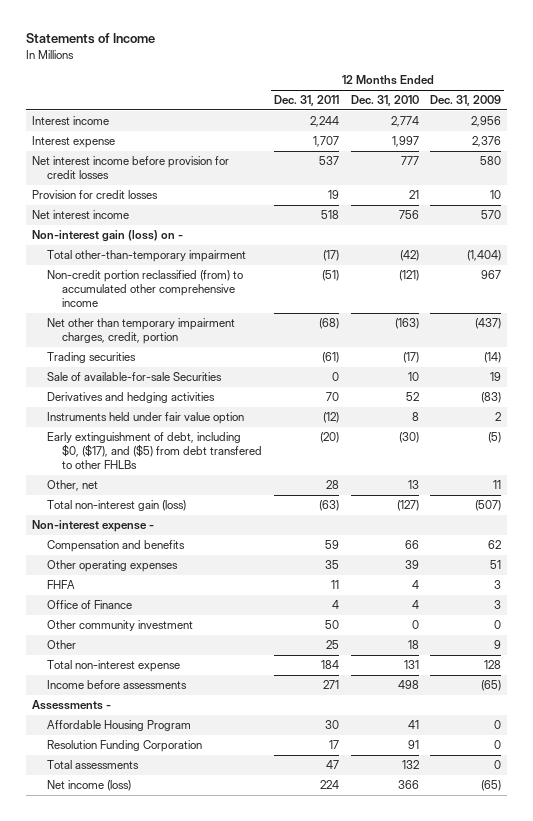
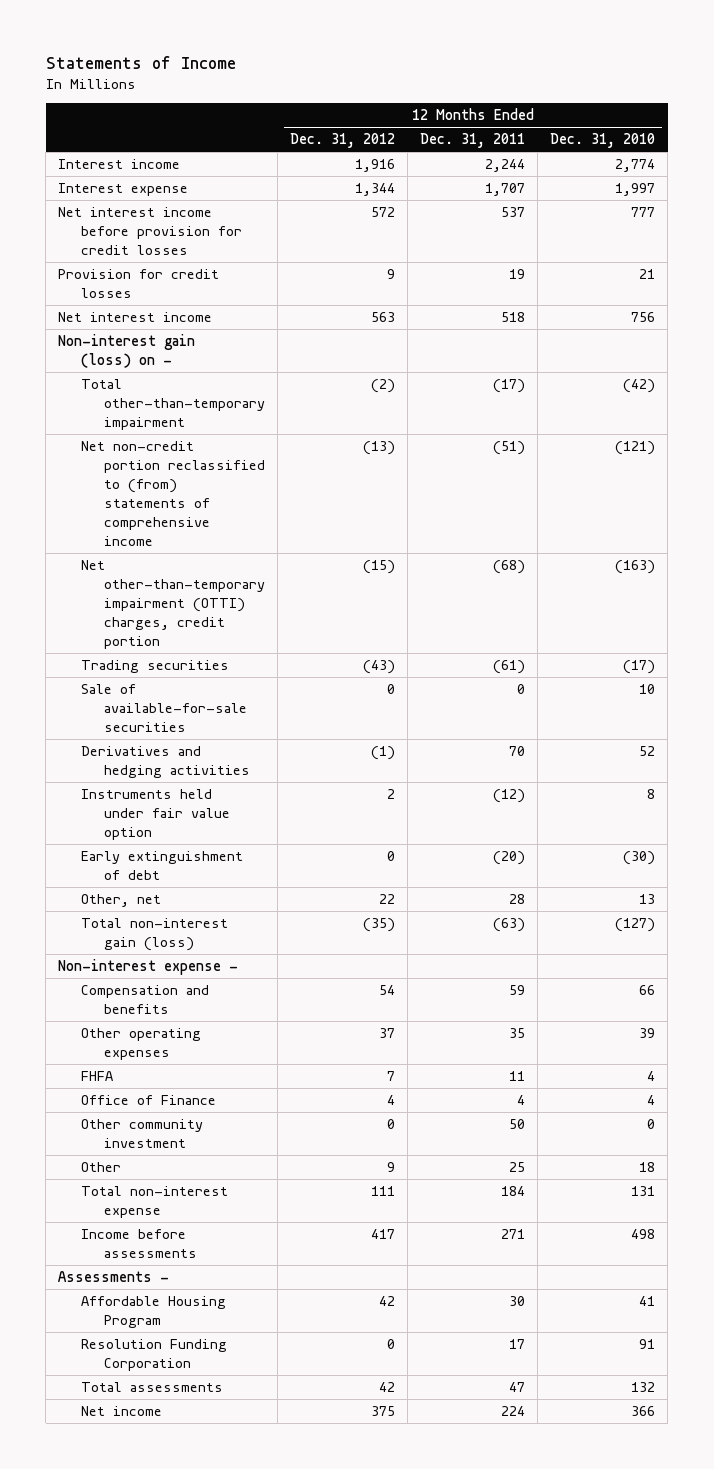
- | 12 Months Ended Dec. 31, 2011 | 12 Months Ended Dec. 31, 2010 | 12 Months Ended Dec. 31, 2009
+ | 12 Months Ended Dec. 31, 2012 | 12 Months Ended Dec. 31, 2011 | 12 Months Ended Dec. 31, 2010
- Non-credit portion reclassified (from) to accumulated other comprehensive income | (51) | (121) | 967
- Net other than temporary impairment charges, credit, portion | (68) | (163) | (437)
+ Net non-credit portion reclassified to (from) statements of comprehensive income | (13) | (51) | (121)
+ Net other-than-temporary impairment (OTTI) charges, credit portion | (15) | (68) | (163)
- Sale of available-for-sale Securities | 0 | 10 | 19
+ Sale of available-for-sale securities | 0 | 0 | 10
- Early extinguishment of debt, including $0, ($17), and ($5) from debt transfered to other FHLBs | (20) | (30) | (5)
+ Early extinguishment of debt | 0 | (20) | (30)
- Net income (loss) | 224 | 366 | (65)
+ Net income | 375 | 224 | 366

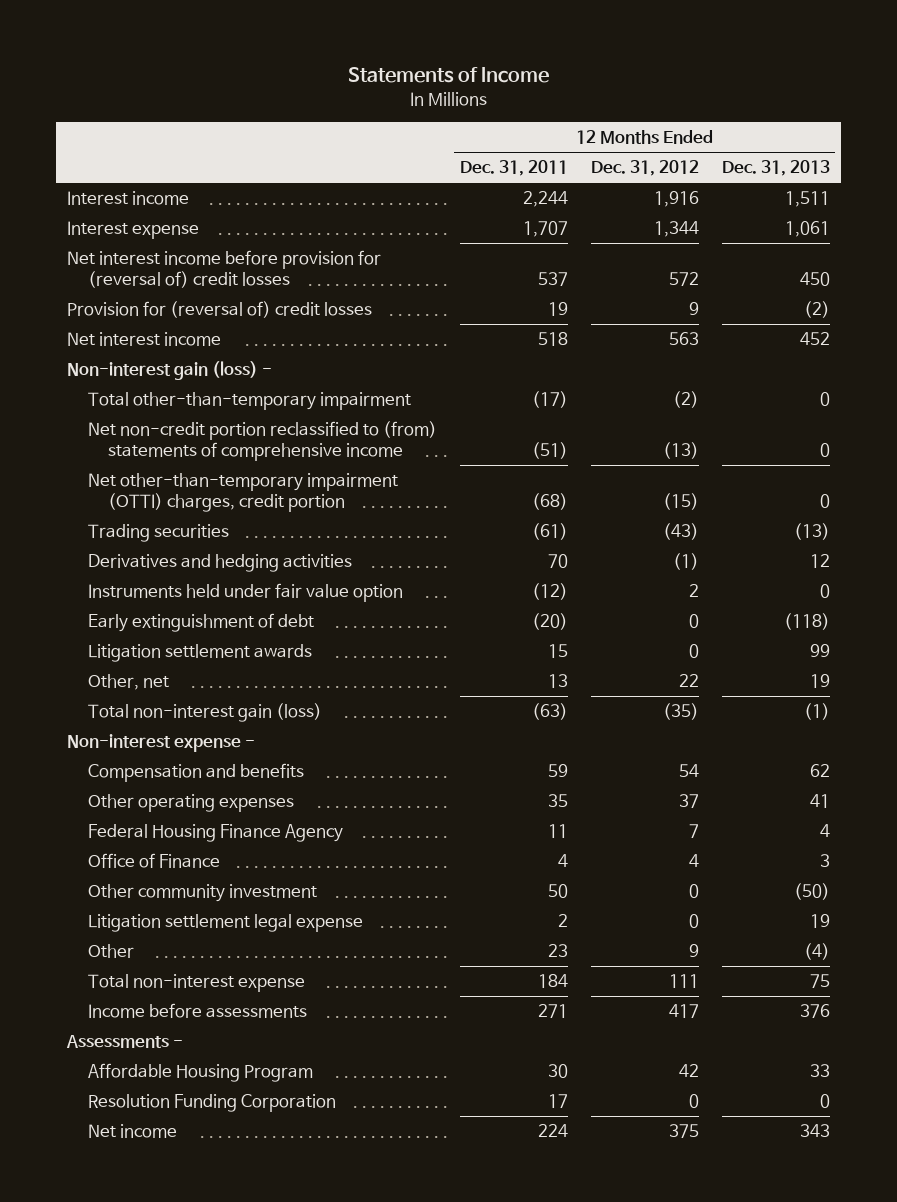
- | 12 Months Ended Dec. 31, 2012 | 12 Months Ended Dec. 31, 2011 | 12 Months Ended Dec. 31, 2010
+ | 12 Months Ended Dec. 31, 2011 | 12 Months Ended Dec. 31, 2012 | 12 Months Ended Dec. 31, 2013
- Net interest income before provision for credit losses | 572 | 537 | 777
- Provision for credit losses | 9 | 19 | 21
+ Net interest income before provision for (reversal of) credit losses | 537 | 572 | 450
+ Provision for (reversal of) credit losses | 19 | 9 | (2)
- Non-interest gain (loss) on -
+ Non-interest gain (loss) -
- Sale of available-for-sale securities | 0 | 0 | 10
- Other, net | 22 | 28 | 13
+ Litigation settlement awards | 15 | 0 | 99
+ Other, net | 13 | 22 | 19
- FHFA | 7 | 11 | 4
+ Federal Housing Finance Agency | 11 | 7 | 4
- Other | 9 | 25 | 18
+ Litigation settlement legal expense | 2 | 0 | 19
+ Other | 23 | 9 | (4)
- Total assessments | 42 | 47 | 132

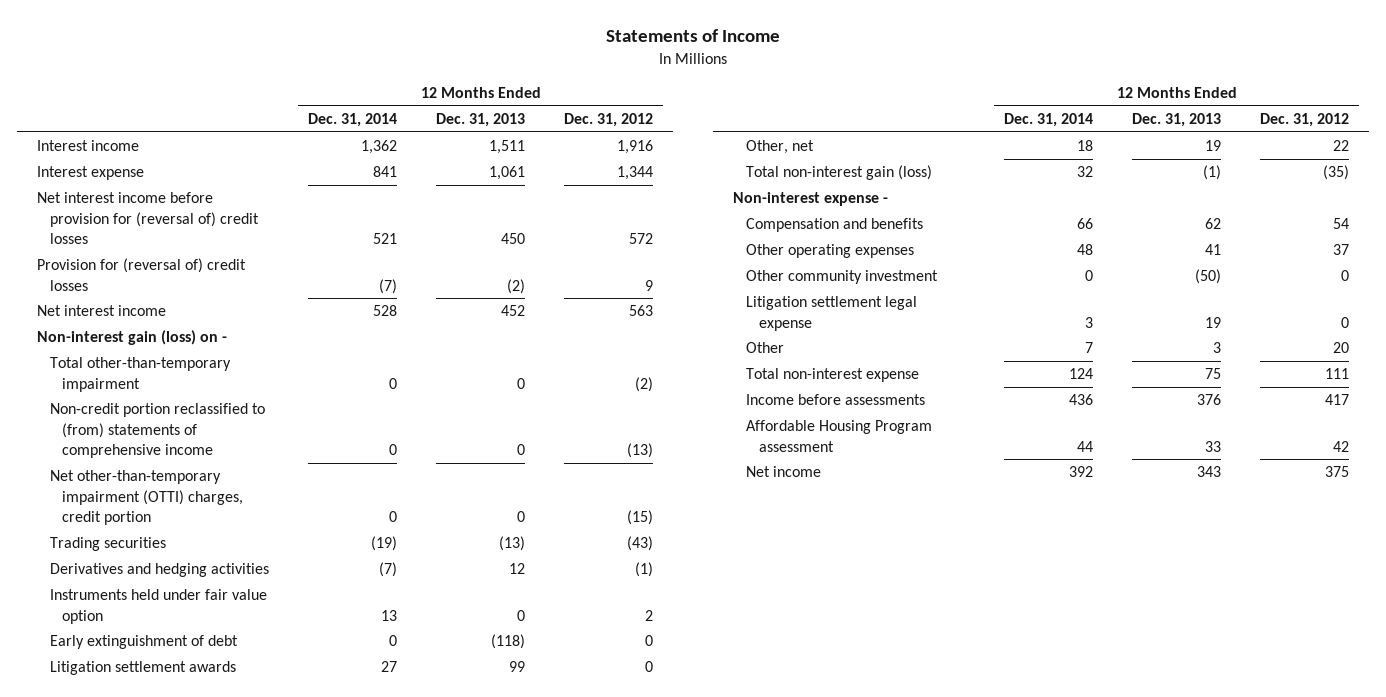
- | 12 Months Ended Dec. 31, 2011 | 12 Months Ended Dec. 31, 2012 | 12 Months Ended Dec. 31, 2013
+ | 12 Months Ended Dec. 31, 2014 | 12 Months Ended Dec. 31, 2013 | 12 Months Ended Dec. 31, 2012
- Non-interest gain (loss) -
+ Non-interest gain (loss) on -
- Net non-credit portion reclassified to (from) statements of comprehensive income | (51) | (13) | 0
+ Non-credit portion reclassified to (from) statements of comprehensive income | 0 | 0 | (13)
- Federal Housing Finance Agency | 11 | 7 | 4
- Office of Finance | 4 | 4 | 3
- Other | 23 | 9 | (4)
+ Other | 7 | 3 | 20
- Assessments -
- Affordable Housing Program | 30 | 42 | 33
- Resolution Funding Corporation | 17 | 0 | 0
+ Affordable Housing Program assessment | 44 | 33 | 42

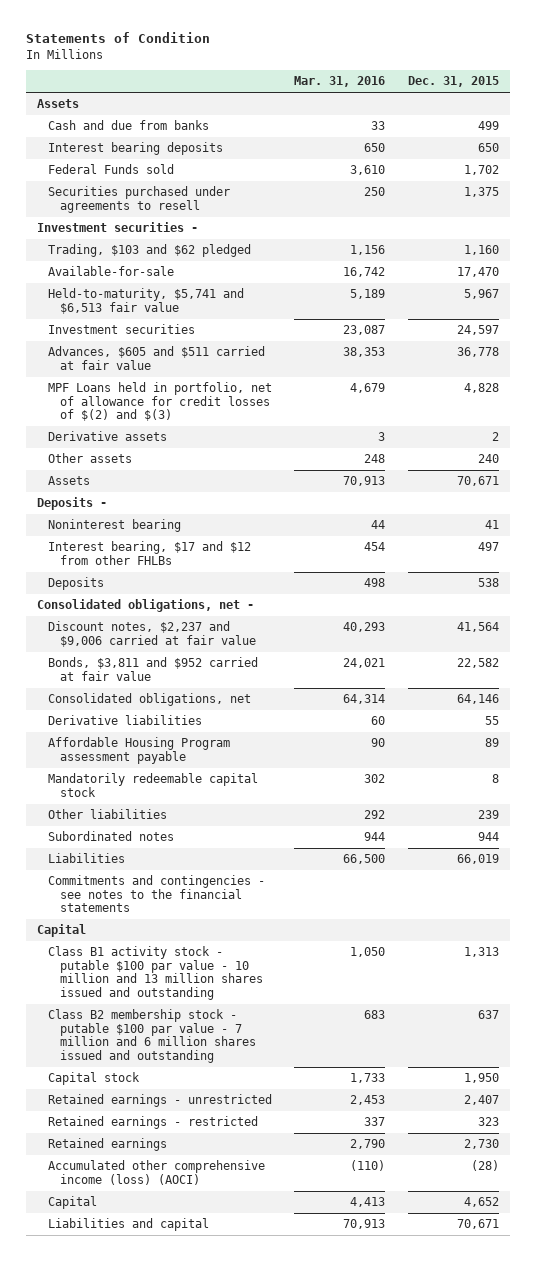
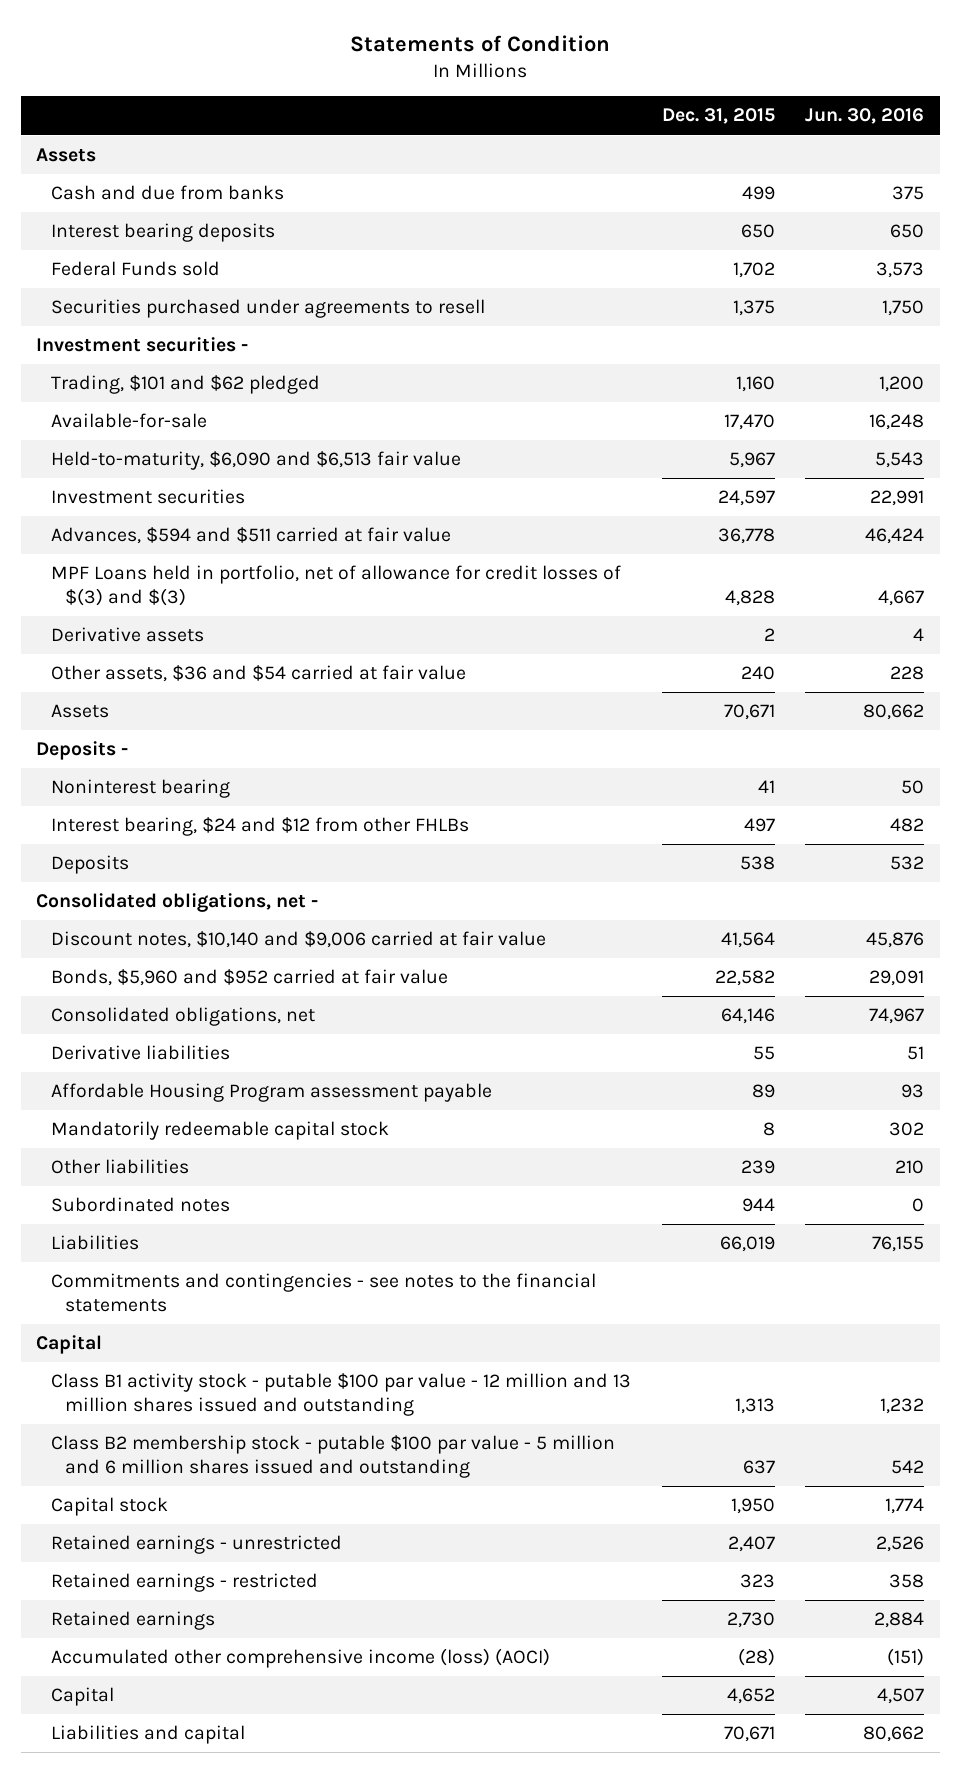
- | Mar. 31, 2016 | Dec. 31, 2015
+ | Dec. 31, 2015 | Jun. 30, 2016
- Trading, $103 and $62 pledged | 1,156 | 1,160
+ Trading, $101 and $62 pledged | 1,160 | 1,200
- Held-to-maturity, $5,741 and $6,513 fair value | 5,189 | 5,967
+ Held-to-maturity, $6,090 and $6,513 fair value | 5,967 | 5,543
- Advances, $605 and $511 carried at fair value | 38,353 | 36,778
- MPF Loans held in portfolio, net of allowance for credit losses of $(2) and $(3) | 4,679 | 4,828
+ Advances, $594 and $511 carried at fair value | 36,778 | 46,424
+ MPF Loans held in portfolio, net of allowance for credit losses of $(3) and $(3) | 4,828 | 4,667
- Other assets | 248 | 240
+ Other assets, $36 and $54 carried at fair value | 240 | 228
- Interest bearing, $17 and $12 from other FHLBs | 454 | 497
+ Interest bearing, $24 and $12 from other FHLBs | 497 | 482
- Discount notes, $2,237 and $9,006 carried at fair value | 40,293 | 41,564
- Bonds, $3,811 and $952 carried at fair value | 24,021 | 22,582
+ Discount notes, $10,140 and $9,006 carried at fair value | 41,564 | 45,876
+ Bonds, $5,960 and $952 carried at fair value | 22,582 | 29,091
- Class B1 activity stock - putable $100 par value - 10 million and 13 million shares issued and outstanding | 1,050 | 1,313
- Class B2 membership stock - putable $100 par value - 7 million and 6 million shares issued and outstanding | 683 | 637
+ Class B1 activity stock - putable $100 par value - 12 million and 13 million shares issued and outstanding | 1,313 | 1,232
+ Class B2 membership stock - putable $100 par value - 5 million and 6 million shares issued and outstanding | 637 | 542

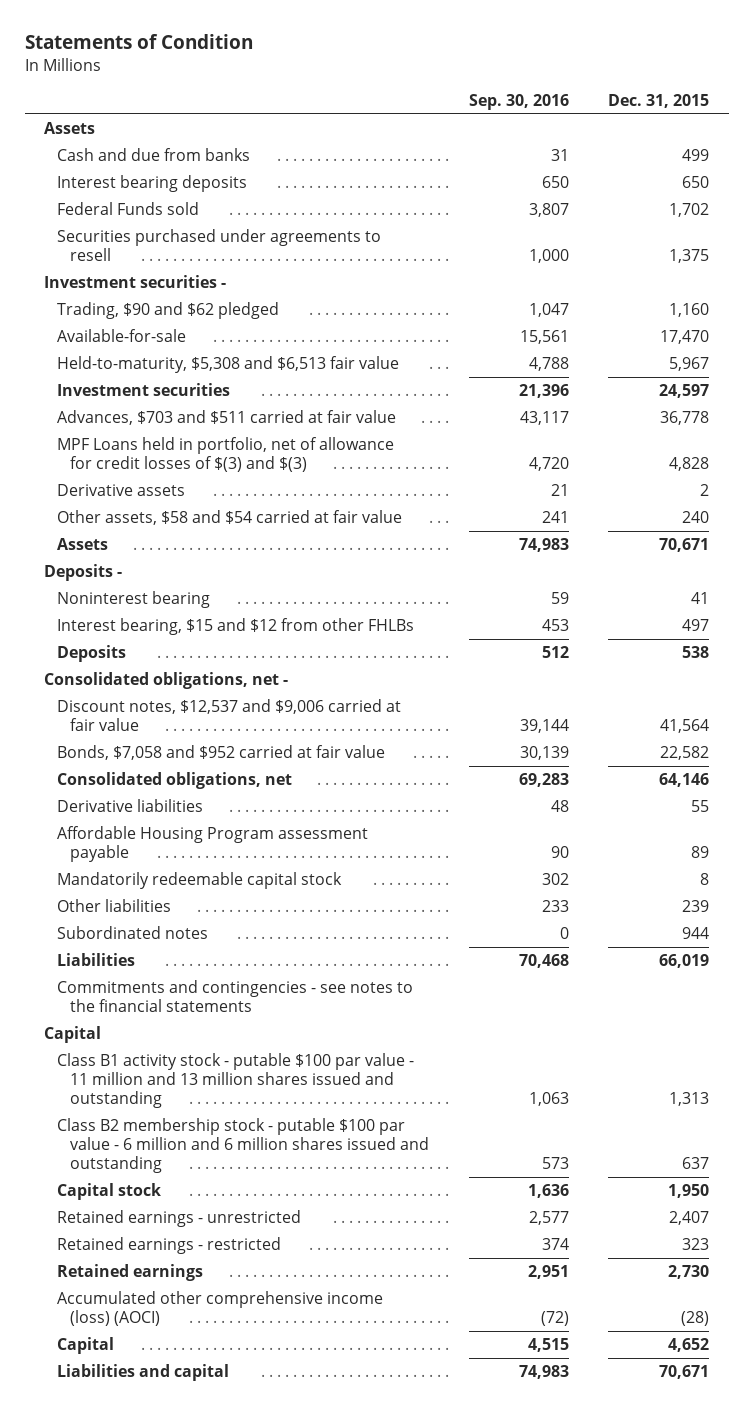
- | Dec. 31, 2015 | Jun. 30, 2016
+ | Sep. 30, 2016 | Dec. 31, 2015
- Trading, $101 and $62 pledged | 1,160 | 1,200
+ Trading, $90 and $62 pledged | 1,047 | 1,160
- Held-to-maturity, $6,090 and $6,513 fair value | 5,967 | 5,543
+ Held-to-maturity, $5,308 and $6,513 fair value | 4,788 | 5,967
- Advances, $594 and $511 carried at fair value | 36,778 | 46,424
+ Advances, $703 and $511 carried at fair value | 43,117 | 36,778
- Other assets, $36 and $54 carried at fair value | 240 | 228
+ Other assets, $58 and $54 carried at fair value | 241 | 240
- Interest bearing, $24 and $12 from other FHLBs | 497 | 482
+ Interest bearing, $15 and $12 from other FHLBs | 453 | 497
- Discount notes, $10,140 and $9,006 carried at fair value | 41,564 | 45,876
- Bonds, $5,960 and $952 carried at fair value | 22,582 | 29,091
+ Discount notes, $12,537 and $9,006 carried at fair value | 39,144 | 41,564
+ Bonds, $7,058 and $952 carried at fair value | 30,139 | 22,582
- Class B1 activity stock - putable $100 par value - 12 million and 13 million shares issued and outstanding | 1,313 | 1,232
- Class B2 membership stock - putable $100 par value - 5 million and 6 million shares issued and outstanding | 637 | 542
+ Class B1 activity stock - putable $100 par value - 11 million and 13 million shares issued and outstanding | 1,063 | 1,313
+ Class B2 membership stock - putable $100 par value - 6 million and 6 million shares issued and outstanding | 573 | 637

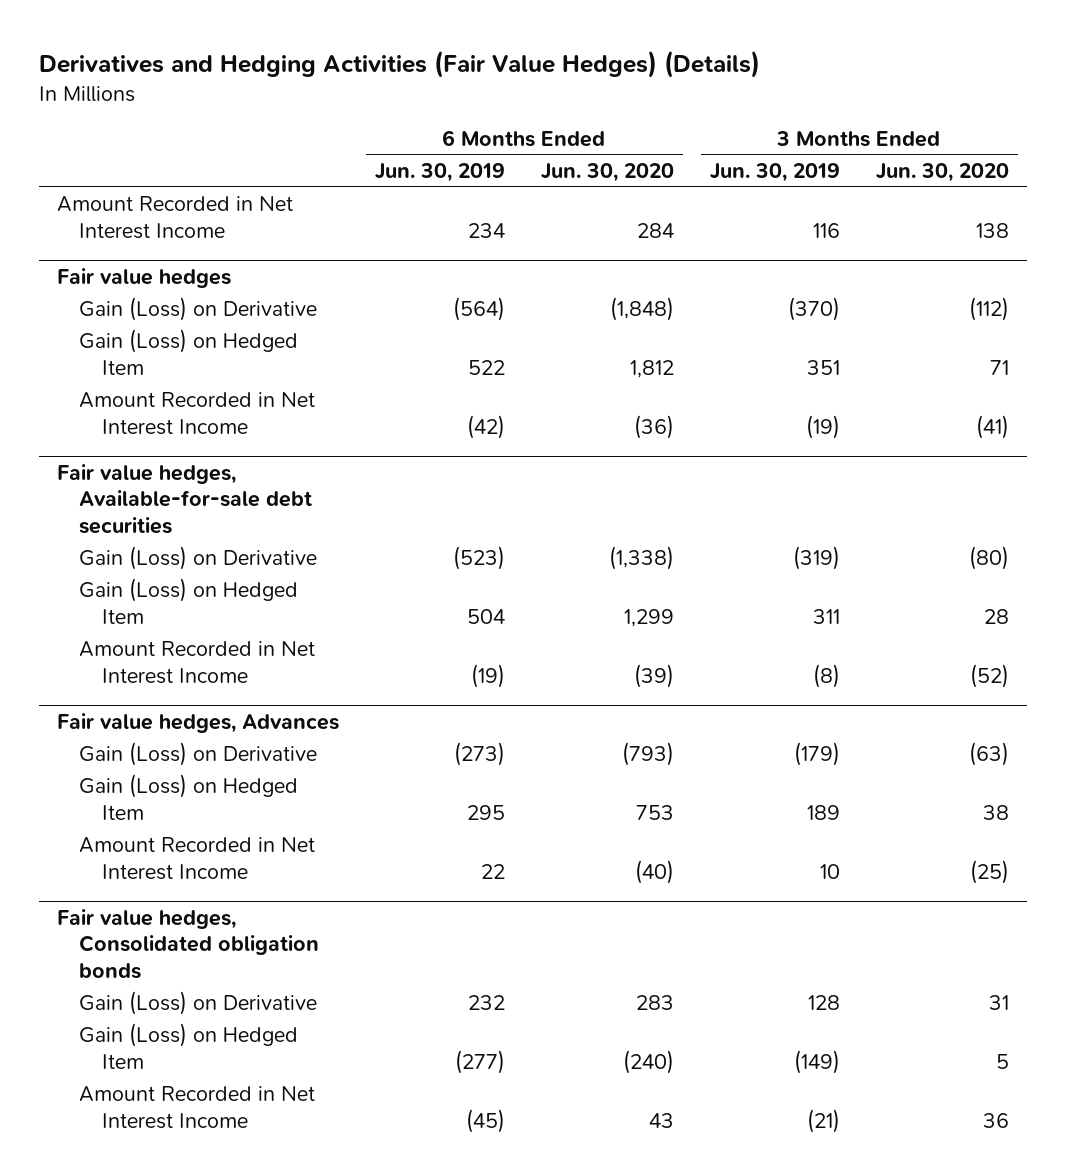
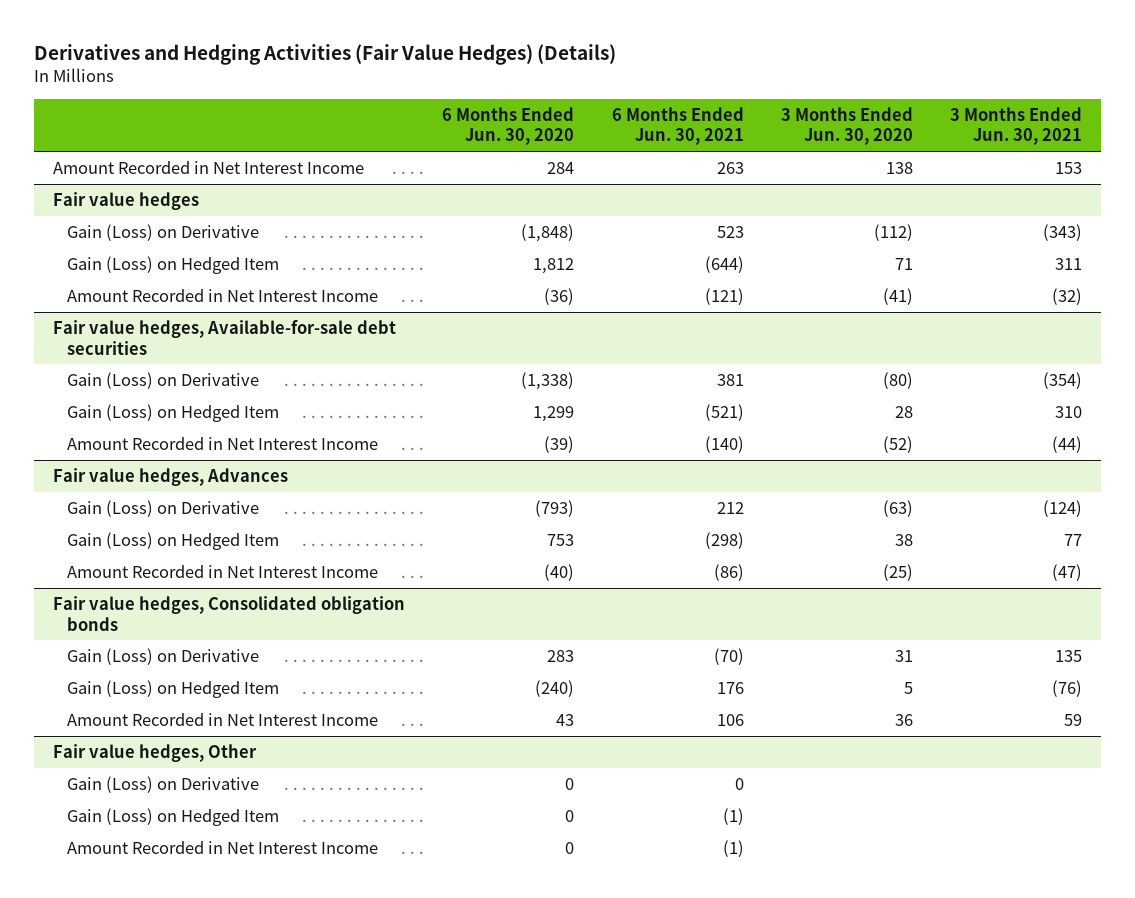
- | 6 Months Ended Jun. 30, 2019 | 6 Months Ended Jun. 30, 2020 | 3 Months Ended Jun. 30, 2019 | 3 Months Ended Jun. 30, 2020
+ | 6 Months Ended Jun. 30, 2020 | 6 Months Ended Jun. 30, 2021 | 3 Months Ended Jun. 30, 2020 | 3 Months Ended Jun. 30, 2021
+ Fair value hedges, Other
+ Gain (Loss) on Derivative | 0 | 0 | |
+ Gain (Loss) on Hedged Item | 0 | (1) | |
+ Amount Recorded in Net Interest Income | 0 | (1) | |

